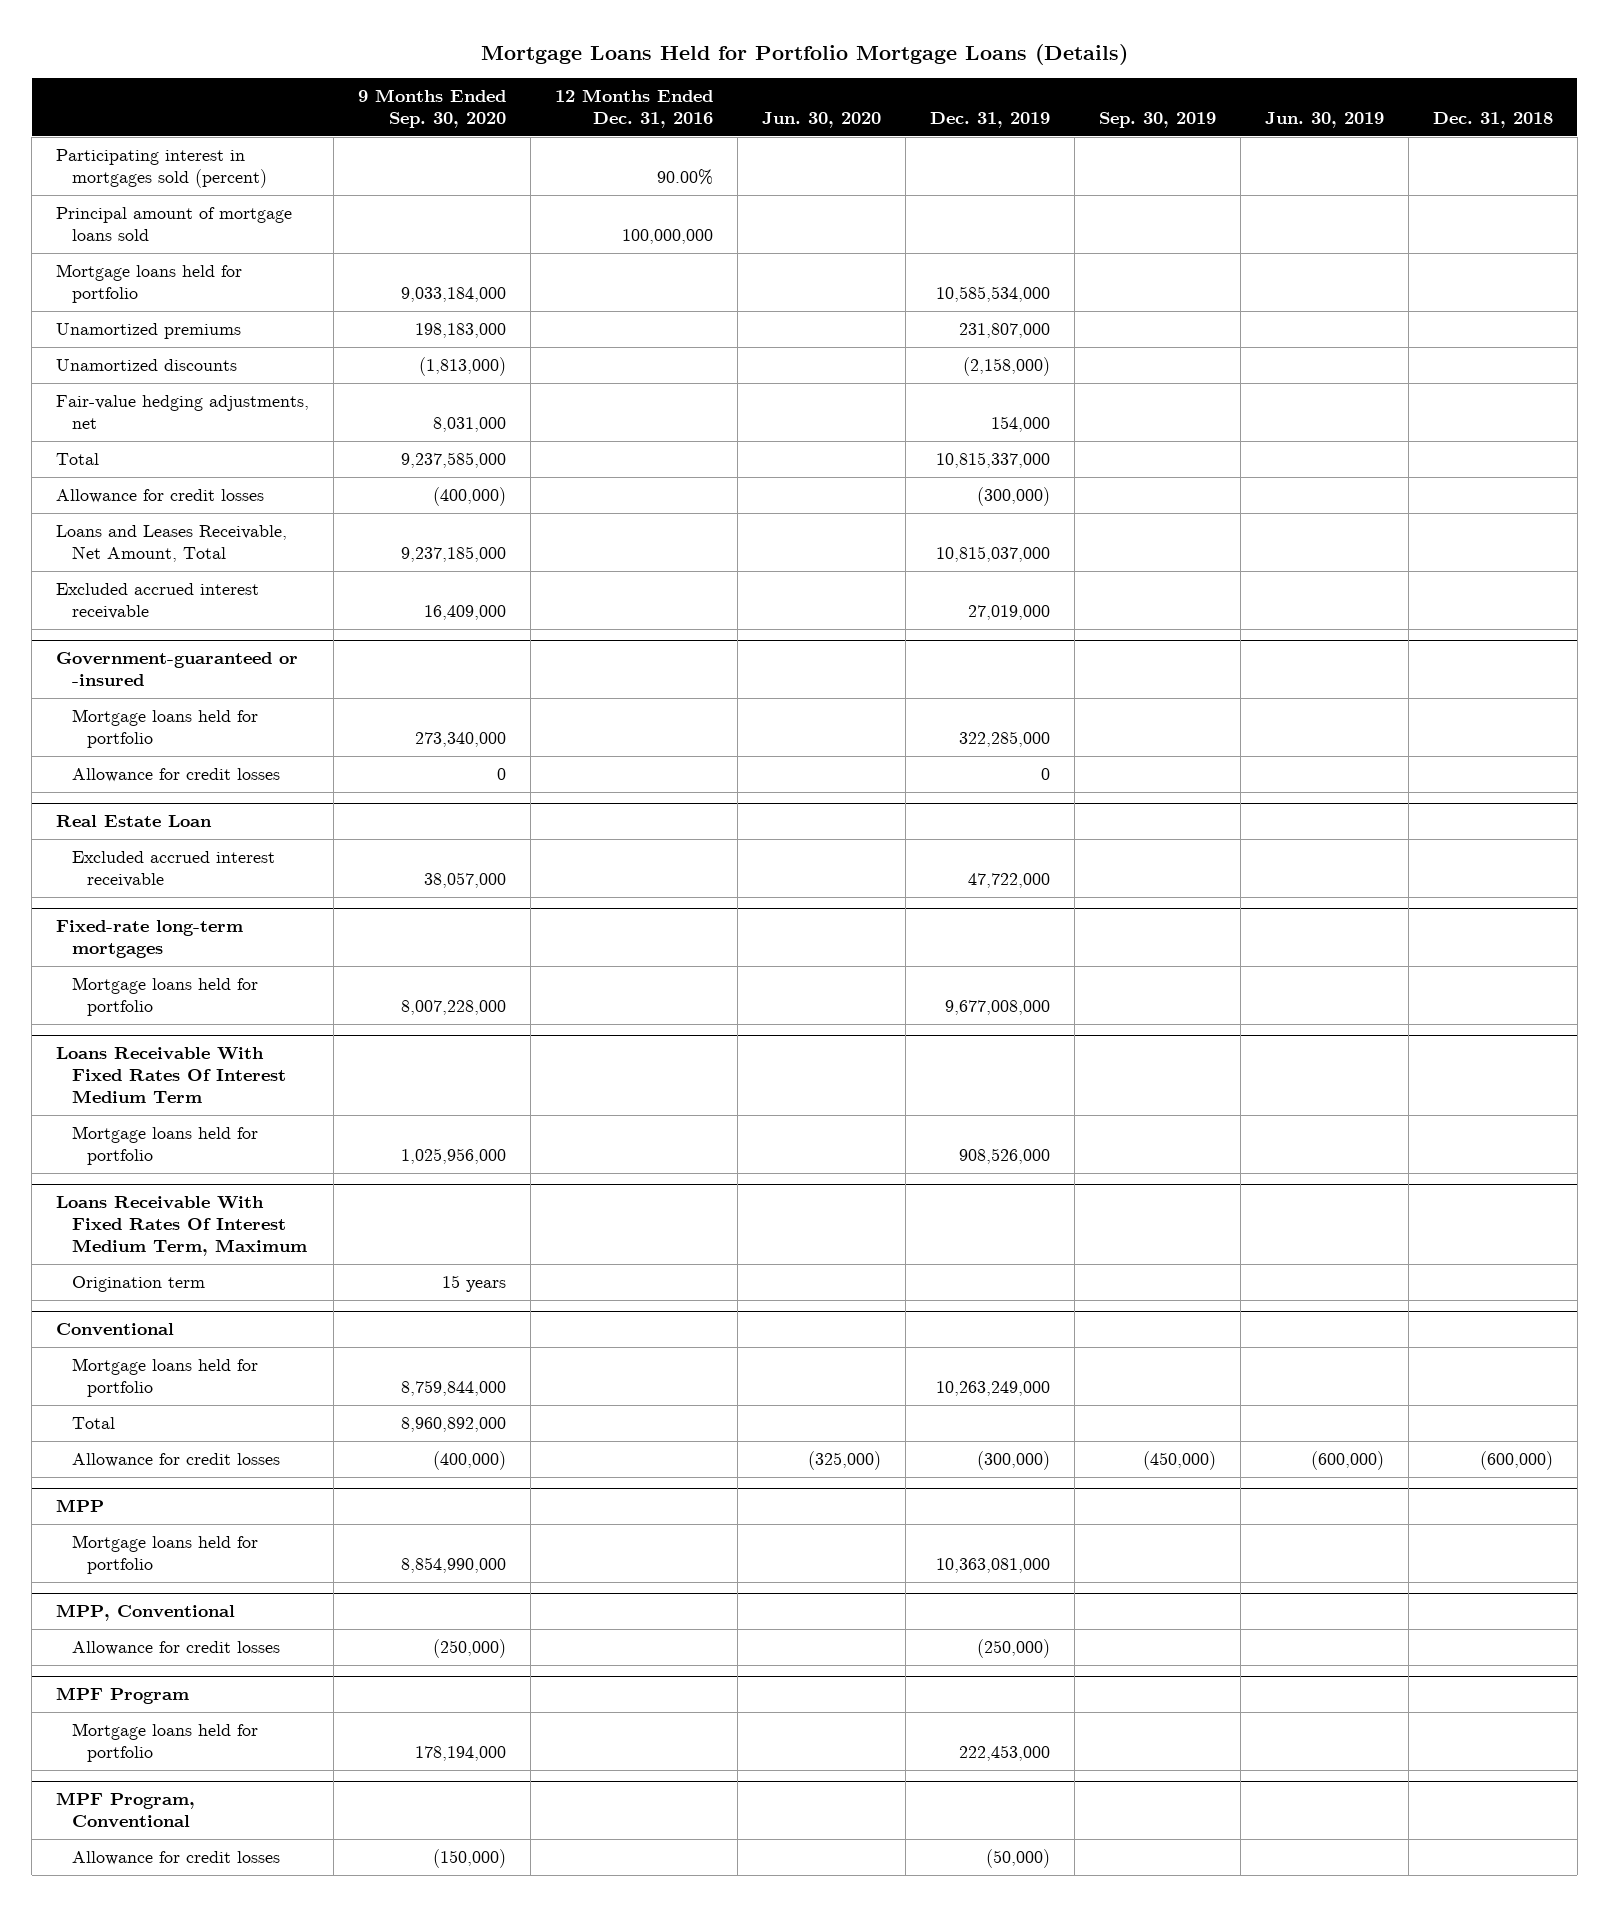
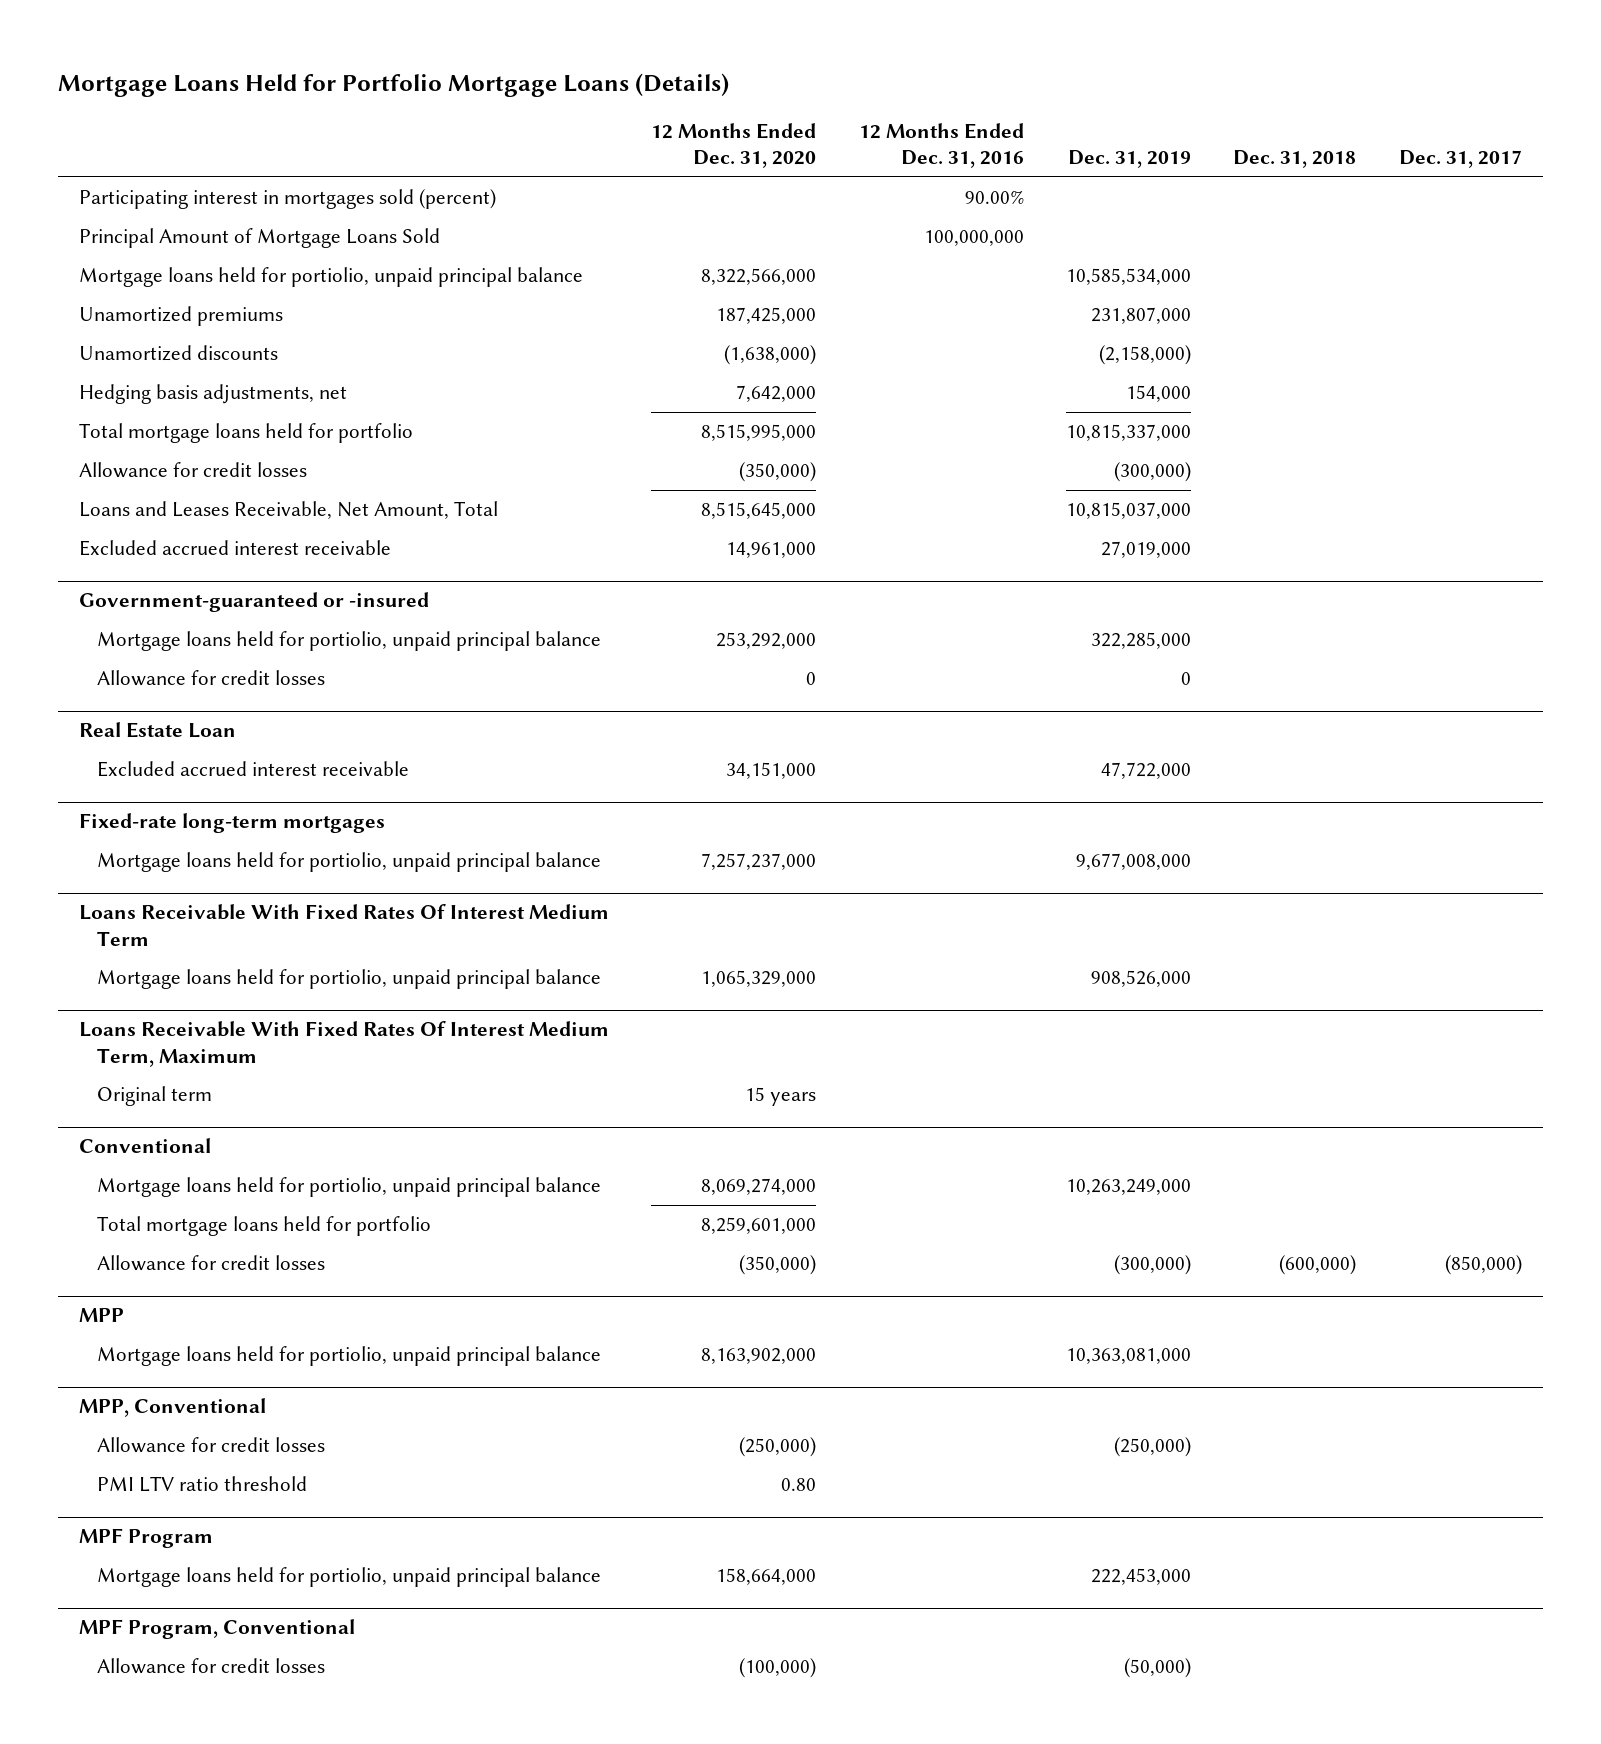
- | 9 Months Ended Sep. 30, 2020 | 12 Months Ended Dec. 31, 2016 | Jun. 30, 2020 | Dec. 31, 2019 | Sep. 30, 2019 | Jun. 30, 2019 | Dec. 31, 2018
+ | 12 Months Ended Dec. 31, 2020 | 12 Months Ended Dec. 31, 2016 | Dec. 31, 2019 | Dec. 31, 2018 | Dec. 31, 2017
- Principal amount of mortgage loans sold | | 100,000,000 | | | | |
- Mortgage loans held for portfolio | 9,033,184,000 | | | 10,585,534,000 | | |
+ Principal Amount of Mortgage Loans Sold | | 100,000,000 | | |
+ Mortgage loans held for portiolio, unpaid principal balance | 8,322,566,000 | | 10,585,534,000 | |
- Fair-value hedging adjustments, net | 8,031,000 | | | 154,000 | | |
- Total | 9,237,585,000 | | | 10,815,337,000 | | |
+ Hedging basis adjustments, net | 7,642,000 | | 154,000 | |
+ Total mortgage loans held for portfolio | 8,515,995,000 | | 10,815,337,000 | |
@ Government-guaranteed or -insured
- Mortgage loans held for portfolio | 273,340,000 | | | 322,285,000 | | |
+ Mortgage loans held for portiolio, unpaid principal balance | 253,292,000 | | 322,285,000 | |
@ Fixed-rate long-term mortgages
- Mortgage loans held for portfolio | 8,007,228,000 | | | 9,677,008,000 | | |
+ Mortgage loans held for portiolio, unpaid principal balance | 7,257,237,000 | | 9,677,008,000 | |
@ Loans Receivable With Fixed Rates Of Interest Medium Term
- Mortgage loans held for portfolio | 1,025,956,000 | | | 908,526,000 | | |
+ Mortgage loans held for portiolio, unpaid principal balance | 1,065,329,000 | | 908,526,000 | |
@ Loans Receivable With Fixed Rates Of Interest Medium Term, Maximum
- Origination term | 15 years | | | | | |
+ Original term | 15 years | | | |
@ Conventional
- Mortgage loans held for portfolio | 8,759,844,000 | | | 10,263,249,000 | | |
- Total | 8,960,892,000 | | | | | |
+ Mortgage loans held for portiolio, unpaid principal balance | 8,069,274,000 | | 10,263,249,000 | |
+ Total mortgage loans held for portfolio | 8,259,601,000 | | | |
@ MPP
- Mortgage loans held for portfolio | 8,854,990,000 | | | 10,363,081,000 | | |
+ Mortgage loans held for portiolio, unpaid principal balance | 8,163,902,000 | | 10,363,081,000 | |
@ MPP, Conventional
+ PMI LTV ratio threshold | 0.80 | | | |
@ MPF Program
- Mortgage loans held for portfolio | 178,194,000 | | | 222,453,000 | | |
+ Mortgage loans held for portiolio, unpaid principal balance | 158,664,000 | | 222,453,000 | |

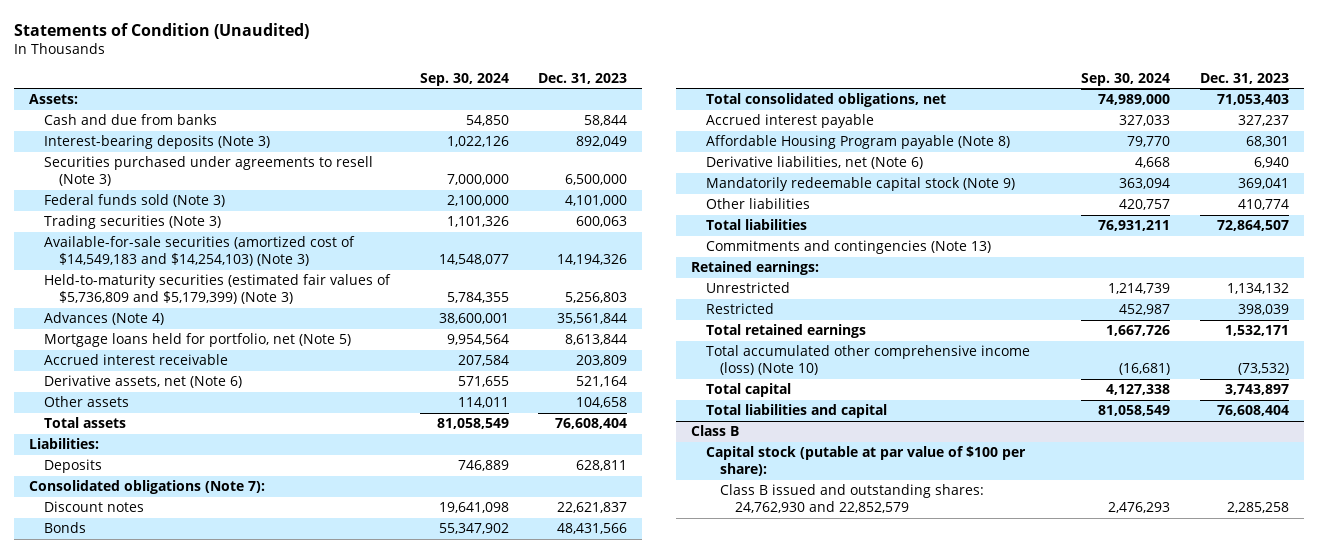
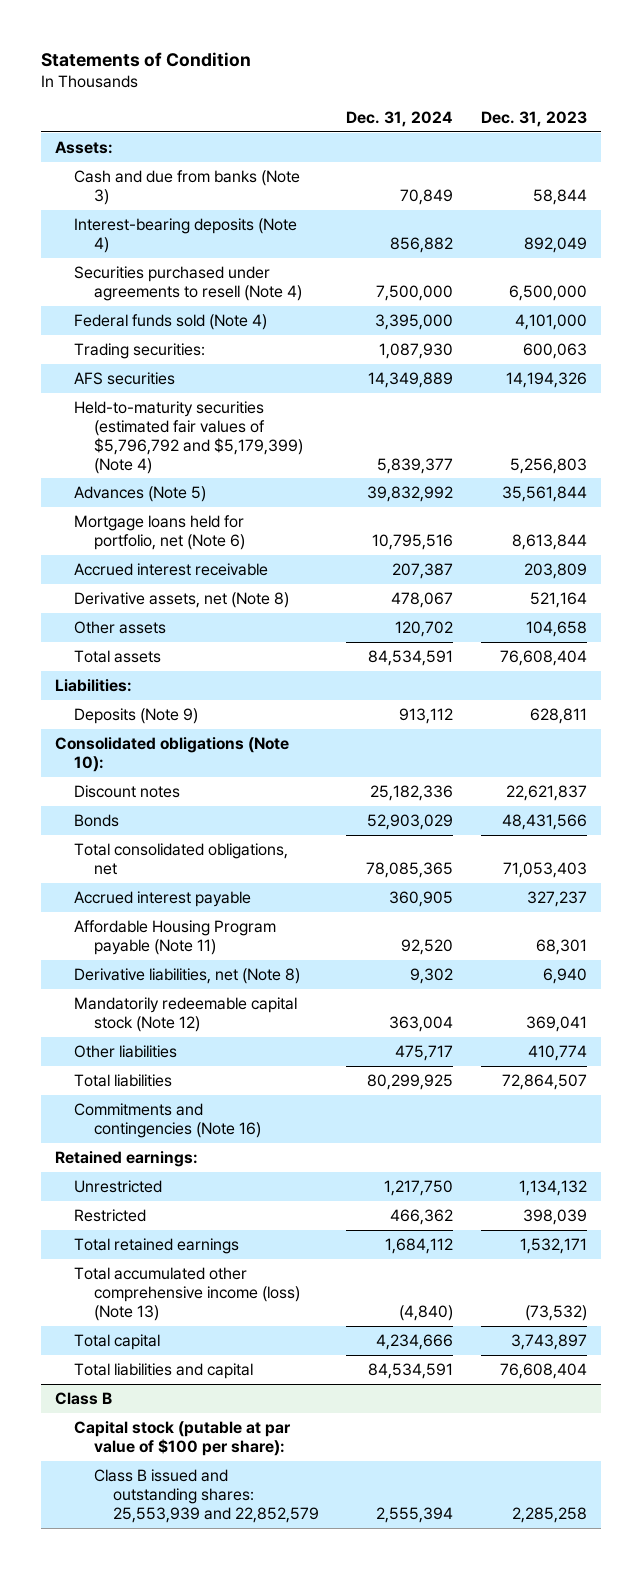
- Statements of Condition (Unaudited)
+ Statements of Condition
- | Sep. 30, 2024 | Dec. 31, 2023
+ | Dec. 31, 2024 | Dec. 31, 2023
- Cash and due from banks | 54,850 | 58,844
- Interest-bearing deposits (Note 3) | 1,022,126 | 892,049
- Securities purchased under agreements to resell (Note 3) | 7,000,000 | 6,500,000
- Federal funds sold (Note 3) | 2,100,000 | 4,101,000
- Trading securities (Note 3) | 1,101,326 | 600,063
- Available-for-sale securities (amortized cost of $14,549,183 and $14,254,103) (Note 3) | 14,548,077 | 14,194,326
- Held-to-maturity securities (estimated fair values of $5,736,809 and $5,179,399) (Note 3) | 5,784,355 | 5,256,803
- Advances (Note 4) | 38,600,001 | 35,561,844
- Mortgage loans held for portfolio, net (Note 5) | 9,954,564 | 8,613,844
+ Cash and due from banks (Note 3) | 70,849 | 58,844
+ Interest-bearing deposits (Note 4) | 856,882 | 892,049
+ Securities purchased under agreements to resell (Note 4) | 7,500,000 | 6,500,000
+ Federal funds sold (Note 4) | 3,395,000 | 4,101,000
+ Trading securities: | 1,087,930 | 600,063
+ AFS securities | 14,349,889 | 14,194,326
+ Held-to-maturity securities (estimated fair values of $5,796,792 and $5,179,399) (Note 4) | 5,839,377 | 5,256,803
+ Advances (Note 5) | 39,832,992 | 35,561,844
+ Mortgage loans held for portfolio, net (Note 6) | 10,795,516 | 8,613,844
- Derivative assets, net (Note 6) | 571,655 | 521,164
+ Derivative assets, net (Note 8) | 478,067 | 521,164
- Deposits | 746,889 | 628,811
- Consolidated obligations (Note 7):
+ Deposits (Note 9) | 913,112 | 628,811
+ Consolidated obligations (Note 10):
- Affordable Housing Program payable (Note 8) | 79,770 | 68,301
- Derivative liabilities, net (Note 6) | 4,668 | 6,940
- Mandatorily redeemable capital stock (Note 9) | 363,094 | 369,041
+ Affordable Housing Program payable (Note 11) | 92,520 | 68,301
+ Derivative liabilities, net (Note 8) | 9,302 | 6,940
+ Mandatorily redeemable capital stock (Note 12) | 363,004 | 369,041
- Commitments and contingencies (Note 13)
+ Commitments and contingencies (Note 16)
- Total accumulated other comprehensive income (loss) (Note 10) | (16,681) | (73,532)
+ Total accumulated other comprehensive income (loss) (Note 13) | (4,840) | (73,532)
@ Class B
- Class B issued and outstanding shares: 24,762,930 and 22,852,579 | 2,476,293 | 2,285,258
+ Class B issued and outstanding shares: 25,553,939 and 22,852,579 | 2,555,394 | 2,285,258

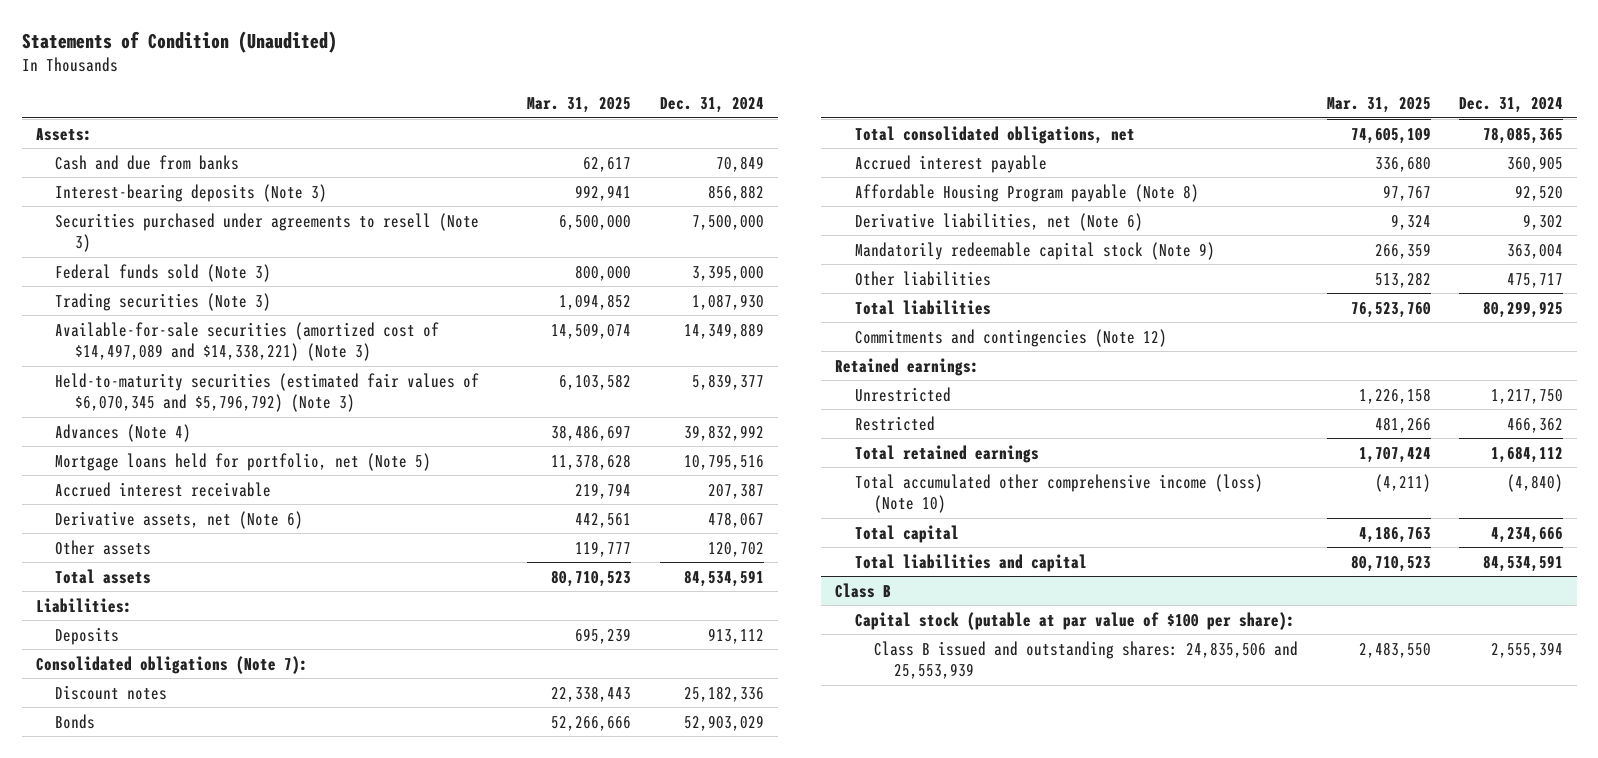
- Statements of Condition
+ Statements of Condition (Unaudited)
- | Dec. 31, 2024 | Dec. 31, 2023
+ | Mar. 31, 2025 | Dec. 31, 2024
- Cash and due from banks (Note 3) | 70,849 | 58,844
- Interest-bearing deposits (Note 4) | 856,882 | 892,049
- Securities purchased under agreements to resell (Note 4) | 7,500,000 | 6,500,000
- Federal funds sold (Note 4) | 3,395,000 | 4,101,000
- Trading securities: | 1,087,930 | 600,063
- AFS securities | 14,349,889 | 14,194,326
- Held-to-maturity securities (estimated fair values of $5,796,792 and $5,179,399) (Note 4) | 5,839,377 | 5,256,803
- Advances (Note 5) | 39,832,992 | 35,561,844
- Mortgage loans held for portfolio, net (Note 6) | 10,795,516 | 8,613,844
+ Cash and due from banks | 62,617 | 70,849
+ Interest-bearing deposits (Note 3) | 992,941 | 856,882
+ Securities purchased under agreements to resell (Note 3) | 6,500,000 | 7,500,000
+ Federal funds sold (Note 3) | 800,000 | 3,395,000
+ Trading securities (Note 3) | 1,094,852 | 1,087,930
+ Available-for-sale securities (amortized cost of $14,497,089 and $14,338,221) (Note 3) | 14,509,074 | 14,349,889
+ Held-to-maturity securities (estimated fair values of $6,070,345 and $5,796,792) (Note 3) | 6,103,582 | 5,839,377
+ Advances (Note 4) | 38,486,697 | 39,832,992
+ Mortgage loans held for portfolio, net (Note 5) | 11,378,628 | 10,795,516
- Derivative assets, net (Note 8) | 478,067 | 521,164
+ Derivative assets, net (Note 6) | 442,561 | 478,067
- Deposits (Note 9) | 913,112 | 628,811
- Consolidated obligations (Note 10):
+ Deposits | 695,239 | 913,112
+ Consolidated obligations (Note 7):
- Affordable Housing Program payable (Note 11) | 92,520 | 68,301
- Derivative liabilities, net (Note 8) | 9,302 | 6,940
- Mandatorily redeemable capital stock (Note 12) | 363,004 | 369,041
+ Affordable Housing Program payable (Note 8) | 97,767 | 92,520
+ Derivative liabilities, net (Note 6) | 9,324 | 9,302
+ Mandatorily redeemable capital stock (Note 9) | 266,359 | 363,004
- Commitments and contingencies (Note 16)
+ Commitments and contingencies (Note 12)
- Total accumulated other comprehensive income (loss) (Note 13) | (4,840) | (73,532)
+ Total accumulated other comprehensive income (loss) (Note 10) | (4,211) | (4,840)
@ Class B
- Class B issued and outstanding shares: 25,553,939 and 22,852,579 | 2,555,394 | 2,285,258
+ Class B issued and outstanding shares: 24,835,506 and 25,553,939 | 2,483,550 | 2,555,394

